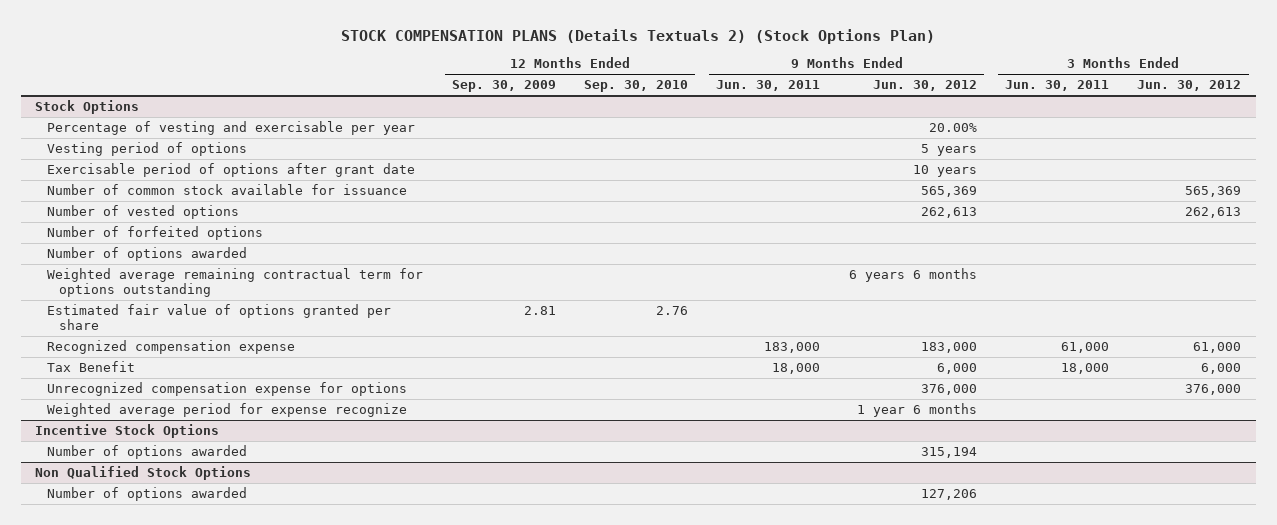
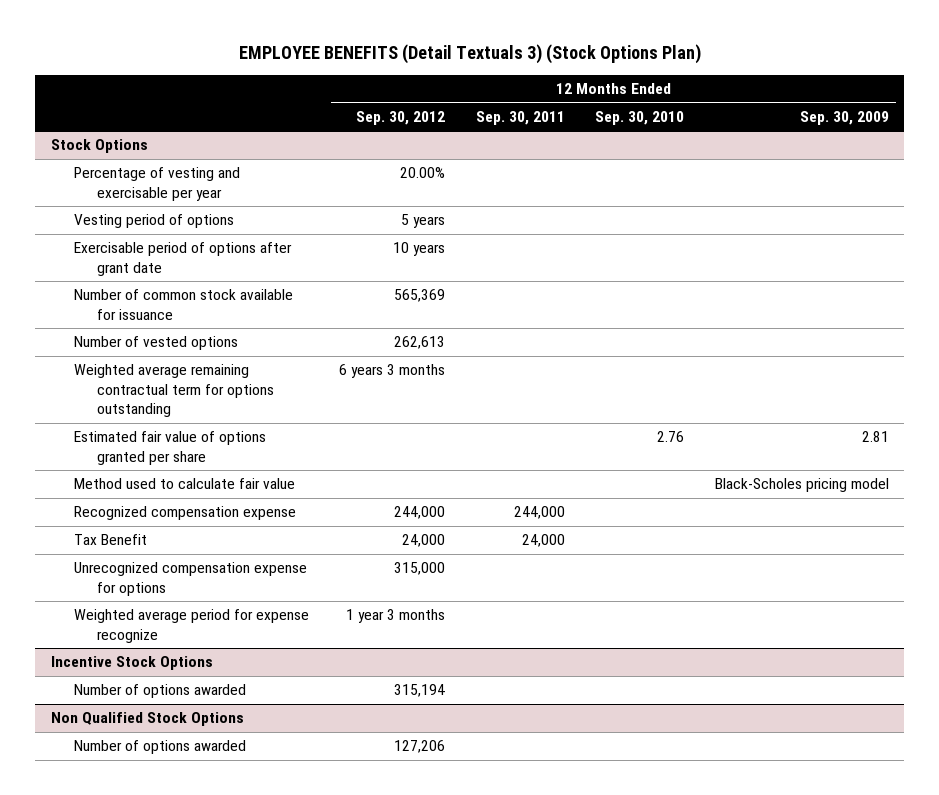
- STOCK COMPENSATION PLANS (Details Textuals 2) (Stock Options Plan)
+ EMPLOYEE BENEFITS (Detail Textuals 3) (Stock Options Plan)
- | 12 Months Ended Sep. 30, 2009 | 12 Months Ended Sep. 30, 2010 | 9 Months Ended Jun. 30, 2011 | 9 Months Ended Jun. 30, 2012 | 3 Months Ended Jun. 30, 2011 | 3 Months Ended Jun. 30, 2012
+ | 12 Months Ended Sep. 30, 2012 | 12 Months Ended Sep. 30, 2011 | 12 Months Ended Sep. 30, 2010 | 12 Months Ended Sep. 30, 2009
@ Stock Options
- Number of forfeited options
- Number of options awarded
+ Method used to calculate fair value | | | | Black-Scholes pricing model

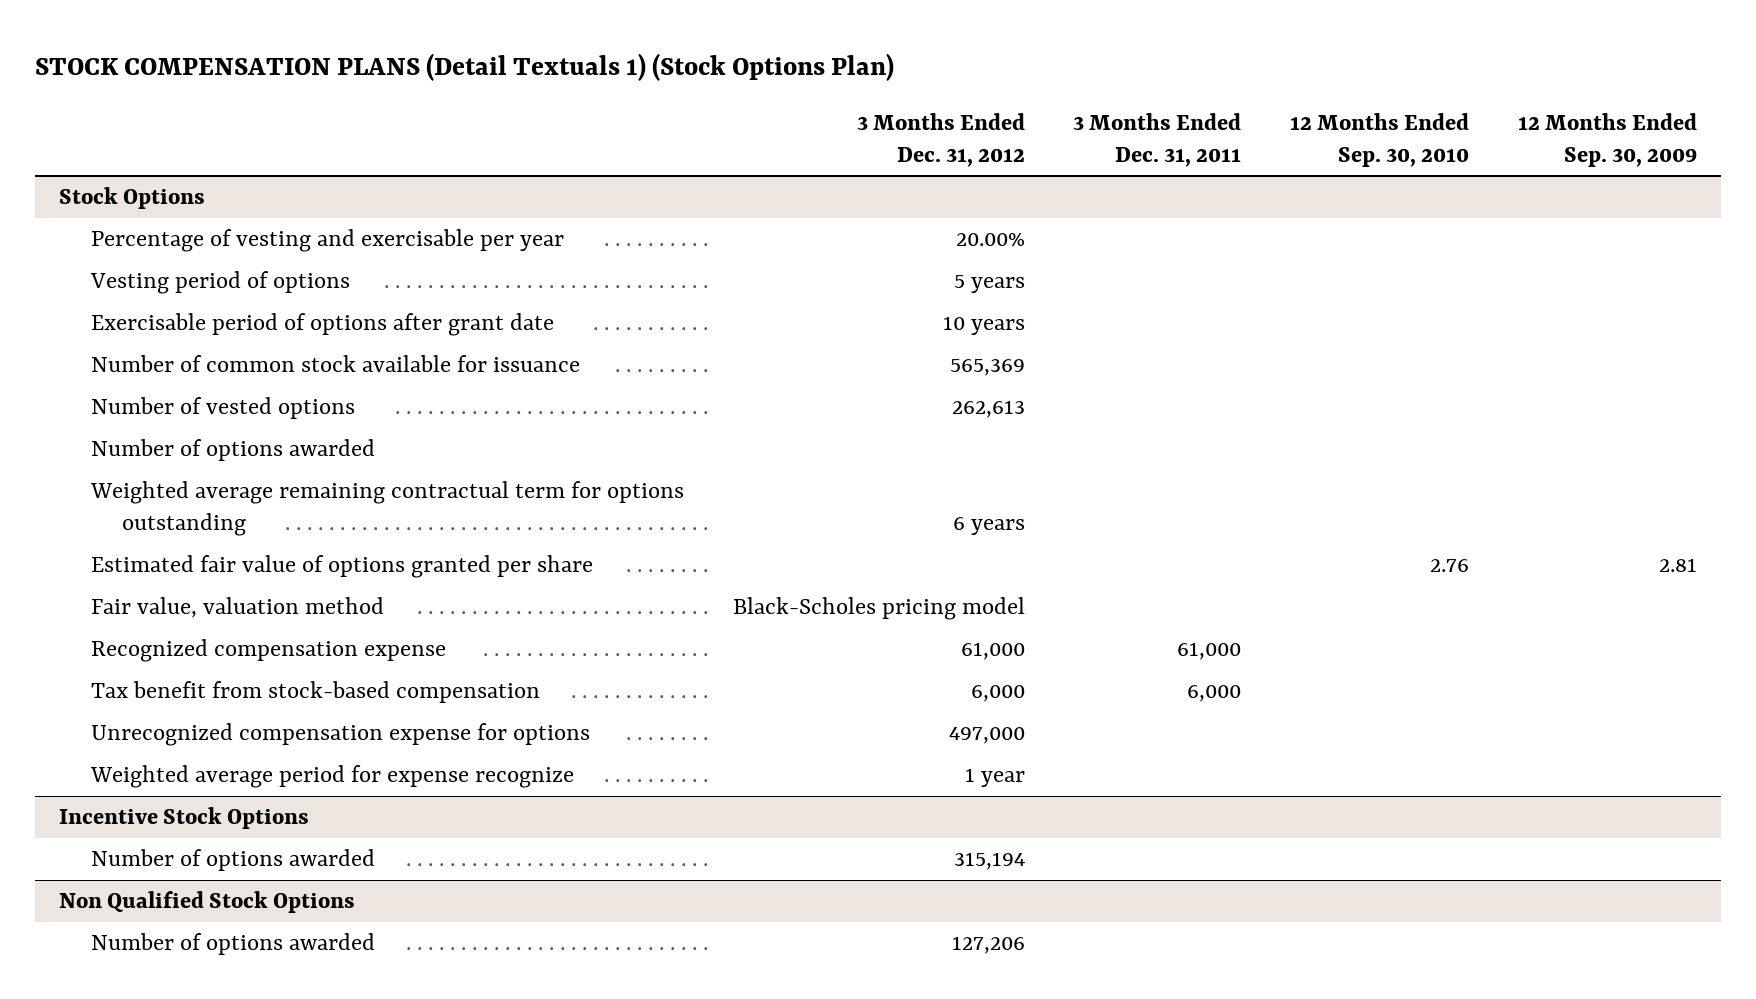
- EMPLOYEE BENEFITS (Detail Textuals 3) (Stock Options Plan)
+ STOCK COMPENSATION PLANS (Detail Textuals 1) (Stock Options Plan)
- | 12 Months Ended Sep. 30, 2012 | 12 Months Ended Sep. 30, 2011 | 12 Months Ended Sep. 30, 2010 | 12 Months Ended Sep. 30, 2009
+ | 3 Months Ended Dec. 31, 2012 | 3 Months Ended Dec. 31, 2011 | 12 Months Ended Sep. 30, 2010 | 12 Months Ended Sep. 30, 2009
@ Stock Options
+ Number of options awarded
- Method used to calculate fair value | | | | Black-Scholes pricing model
+ Fair value, valuation method | Black-Scholes pricing model | | |
- Tax Benefit | 24,000 | 24,000 | |
+ Tax benefit from stock-based compensation | 6,000 | 6,000 | |

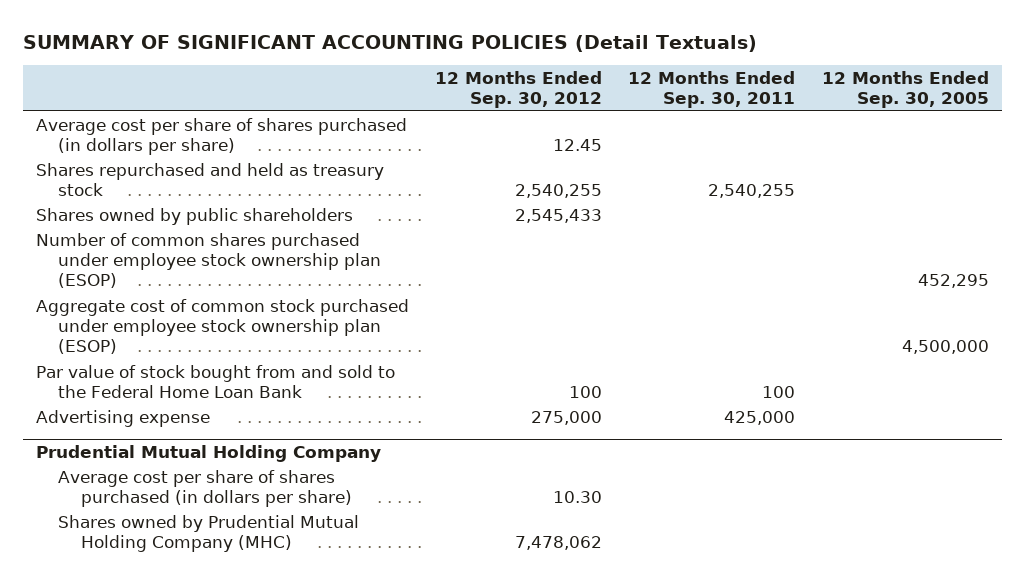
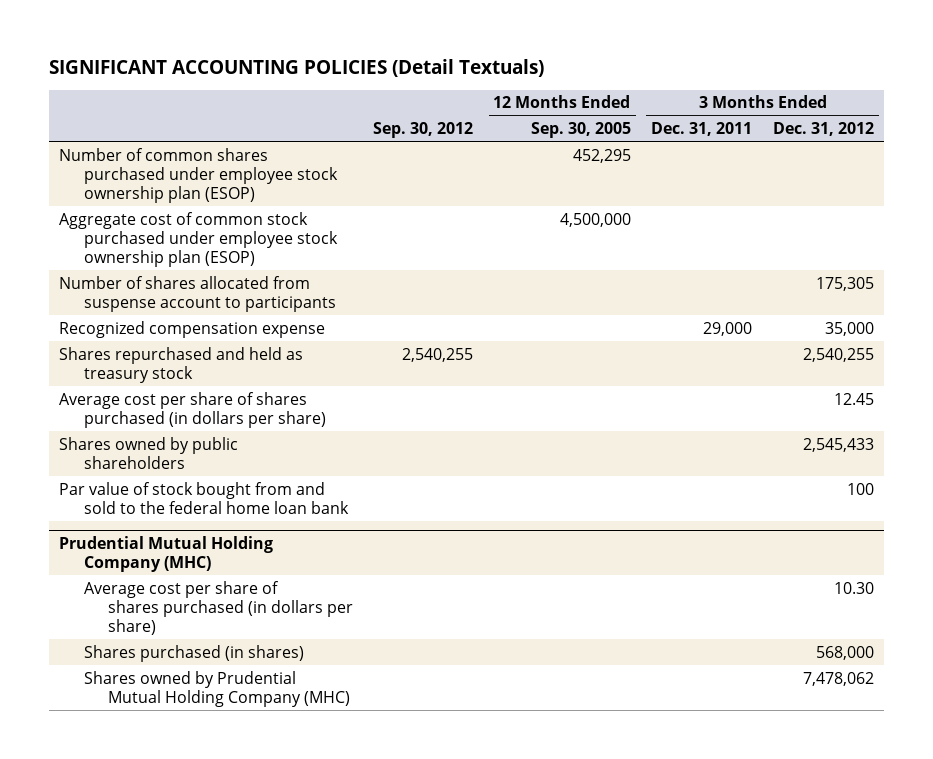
- SUMMARY OF SIGNIFICANT ACCOUNTING POLICIES (Detail Textuals)
+ SIGNIFICANT ACCOUNTING POLICIES (Detail Textuals)
- | 12 Months Ended Sep. 30, 2012 | 12 Months Ended Sep. 30, 2011 | 12 Months Ended Sep. 30, 2005
+ | Sep. 30, 2012 | 12 Months Ended Sep. 30, 2005 | 3 Months Ended Dec. 31, 2011 | 3 Months Ended Dec. 31, 2012
- Par value of stock bought from and sold to the Federal Home Loan Bank | 100 | 100 |
- Advertising expense | 275,000 | 425,000 |
- Prudential Mutual Holding Company
+ Number of shares allocated from suspense account to participants | | | | 175,305
+ Recognized compensation expense | | | 29,000 | 35,000
moved down: Shares repurchased and held as treasury stock | 2,540,255 | | | 2,540,255
moved down: Average cost per share of shares purchased (in dollars per share) | | | | 12.45
moved down: Shares owned by public shareholders | | | | 2,545,433
+ Par value of stock bought from and sold to the federal home loan bank | | | | 100
+ Prudential Mutual Holding Company (MHC)
+ Shares purchased (in shares) | | | | 568,000

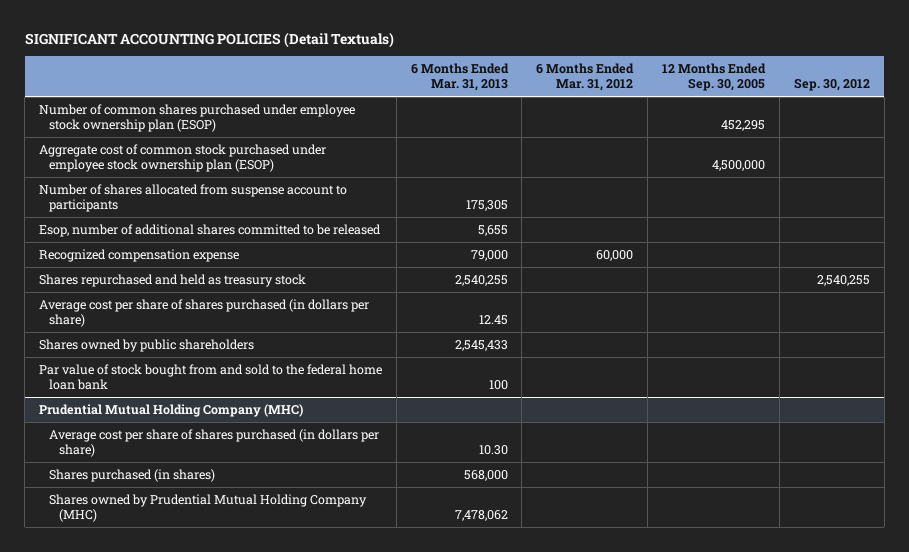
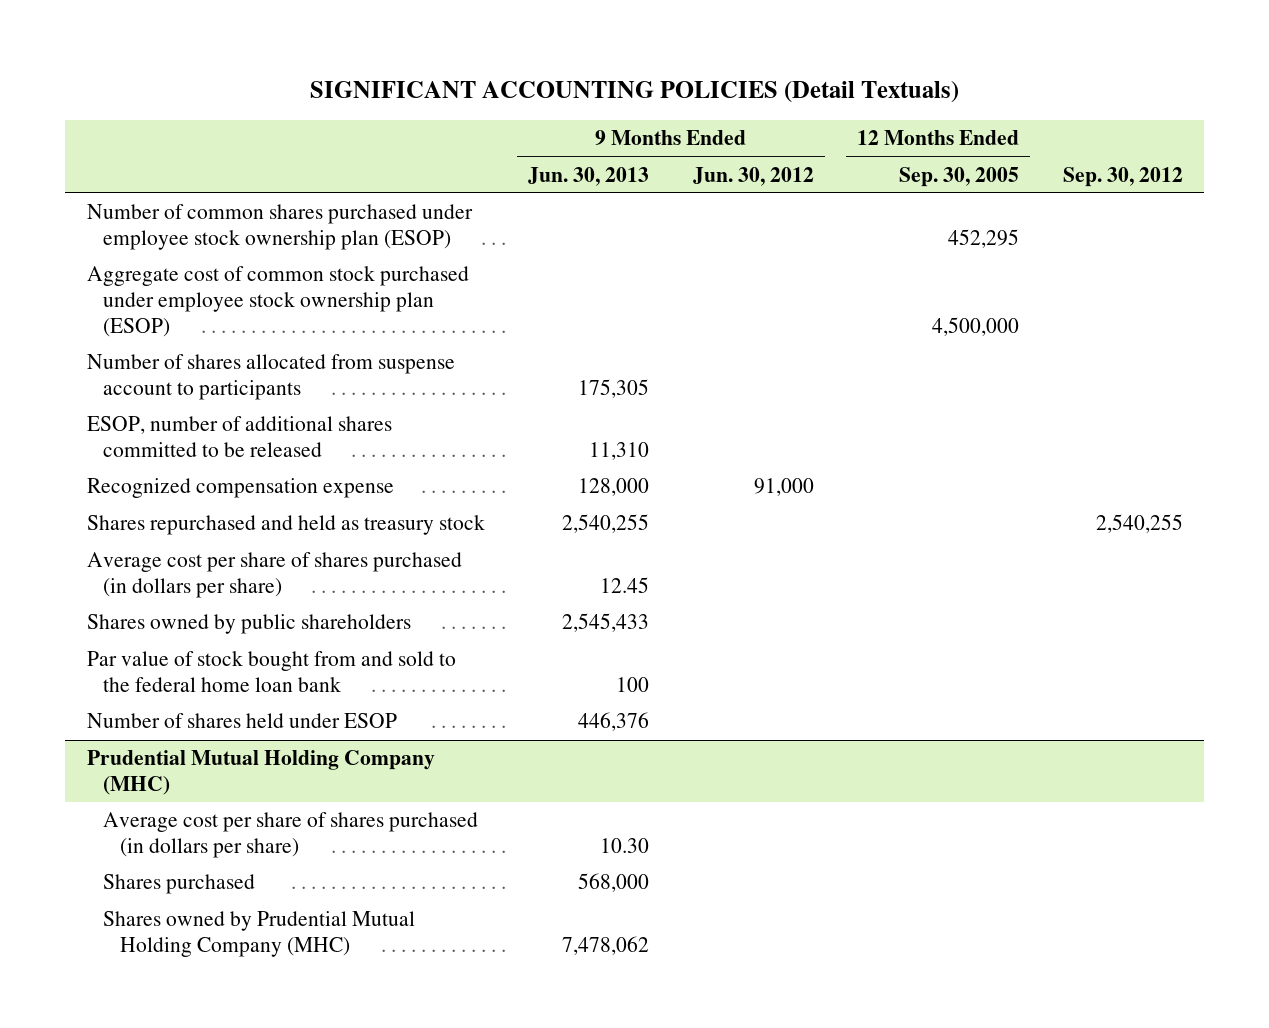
- | 6 Months Ended Mar. 31, 2013 | 6 Months Ended Mar. 31, 2012 | 12 Months Ended Sep. 30, 2005 | Sep. 30, 2012
+ | 9 Months Ended Jun. 30, 2013 | 9 Months Ended Jun. 30, 2012 | 12 Months Ended Sep. 30, 2005 | Sep. 30, 2012
- Esop, number of additional shares committed to be released | 5,655 | | |
+ ESOP, number of additional shares committed to be released | 11,310 | | |
+ Number of shares held under ESOP | 446,376 | | |
@ Prudential Mutual Holding Company (MHC)
- Shares purchased (in shares) | 568,000 | | |
+ Shares purchased | 568,000 | | |

